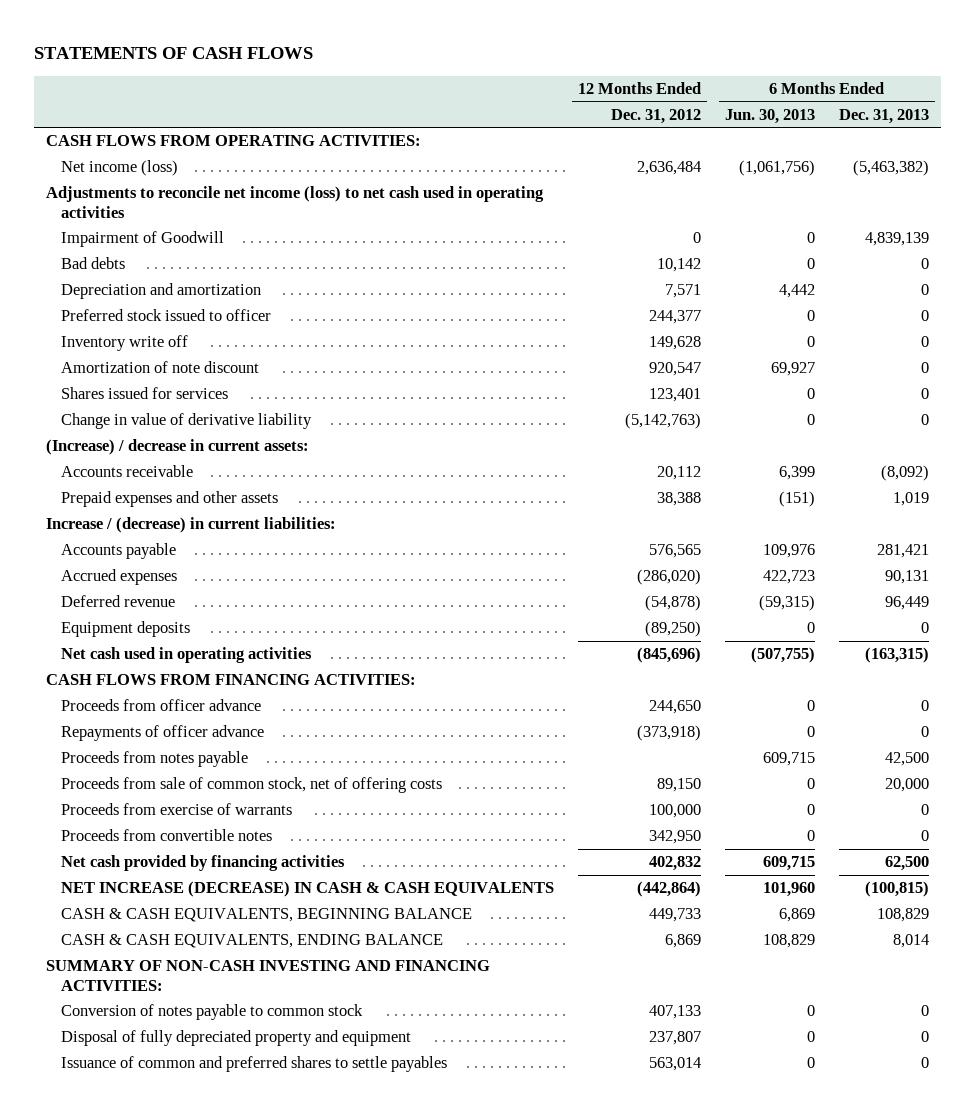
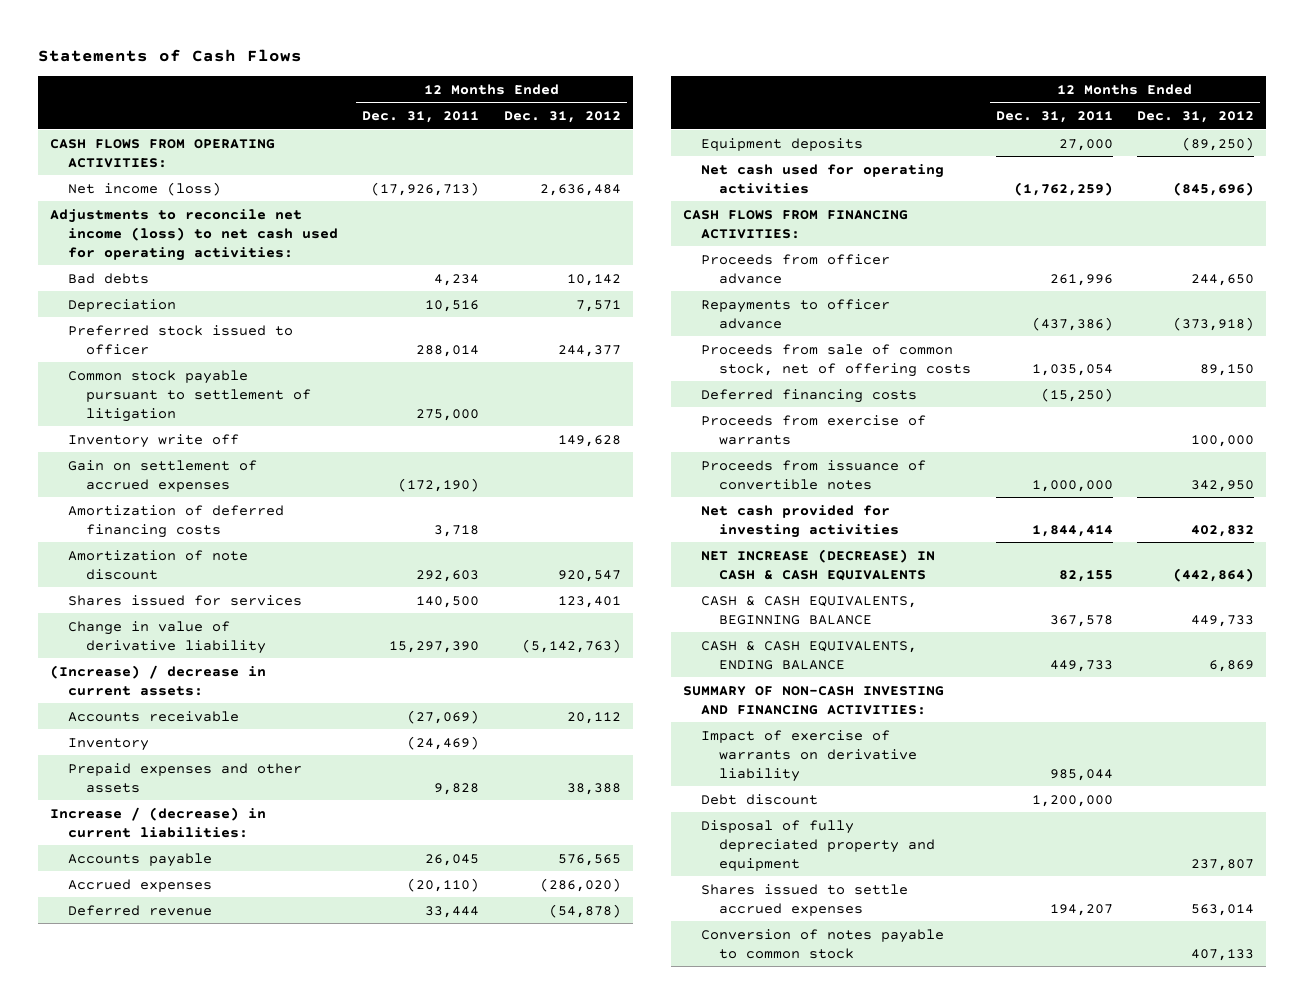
- STATEMENTS OF CASH FLOWS
+ Statements of Cash Flows
- | 12 Months Ended Dec. 31, 2012 | 6 Months Ended Jun. 30, 2013 | 6 Months Ended Dec. 31, 2013
+ | 12 Months Ended Dec. 31, 2011 | 12 Months Ended Dec. 31, 2012
- Adjustments to reconcile net income (loss) to net cash used in operating activities
- Impairment of Goodwill | 0 | 0 | 4,839,139
+ Adjustments to reconcile net income (loss) to net cash used for operating activities:
- Depreciation and amortization | 7,571 | 4,442 | 0
+ Depreciation | 10,516 | 7,571
+ Common stock payable pursuant to settlement of litigation | 275,000 |
+ Gain on settlement of accrued expenses | (172,190) |
+ Amortization of deferred financing costs | 3,718 |
+ Inventory | (24,469) |
- Net cash used in operating activities | (845,696) | (507,755) | (163,315)
+ Net cash used for operating activities | (1,762,259) | (845,696)
- Repayments of officer advance | (373,918) | 0 | 0
- Proceeds from notes payable | | 609,715 | 42,500
+ Repayments to officer advance | (437,386) | (373,918)
+ Deferred financing costs | (15,250) |
- Proceeds from convertible notes | 342,950 | 0 | 0
- Net cash provided by financing activities | 402,832 | 609,715 | 62,500
+ Proceeds from issuance of convertible notes | 1,000,000 | 342,950
+ Net cash provided for investing activities | 1,844,414 | 402,832
+ Impact of exercise of warrants on derivative liability | 985,044 |
+ Debt discount | 1,200,000 |
- Issuance of common and preferred shares to settle payables | 563,014 | 0 | 0
+ Shares issued to settle accrued expenses | 194,207 | 563,014
moved down: Conversion of notes payable to common stock | | 407,133

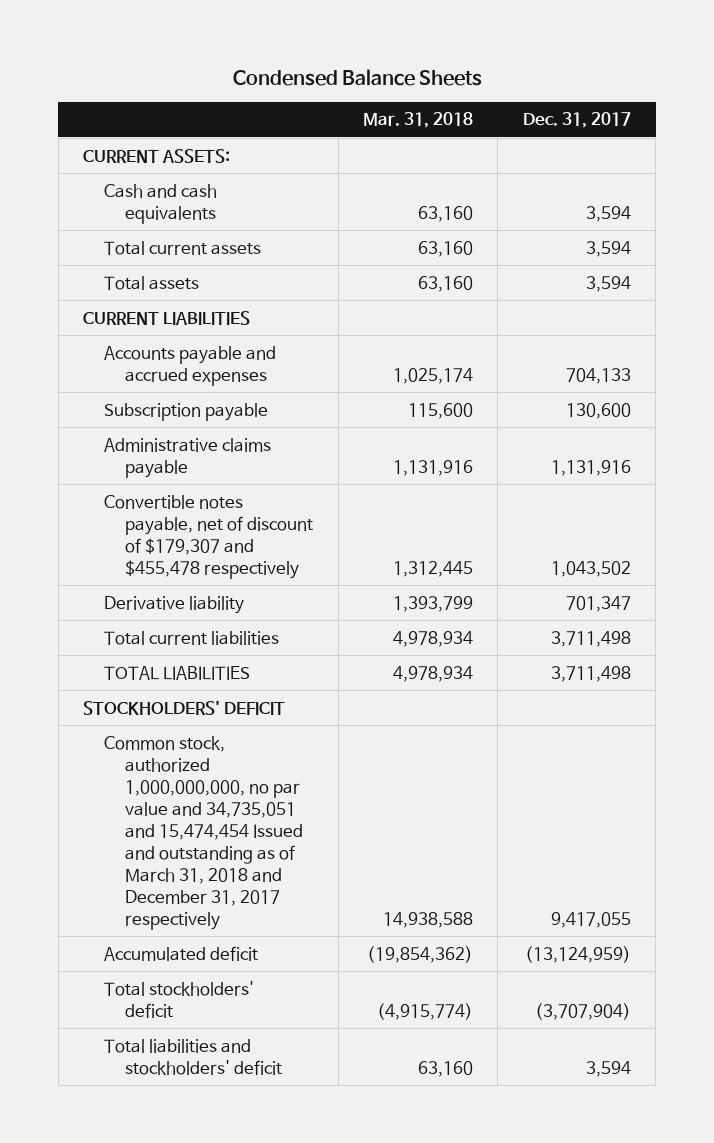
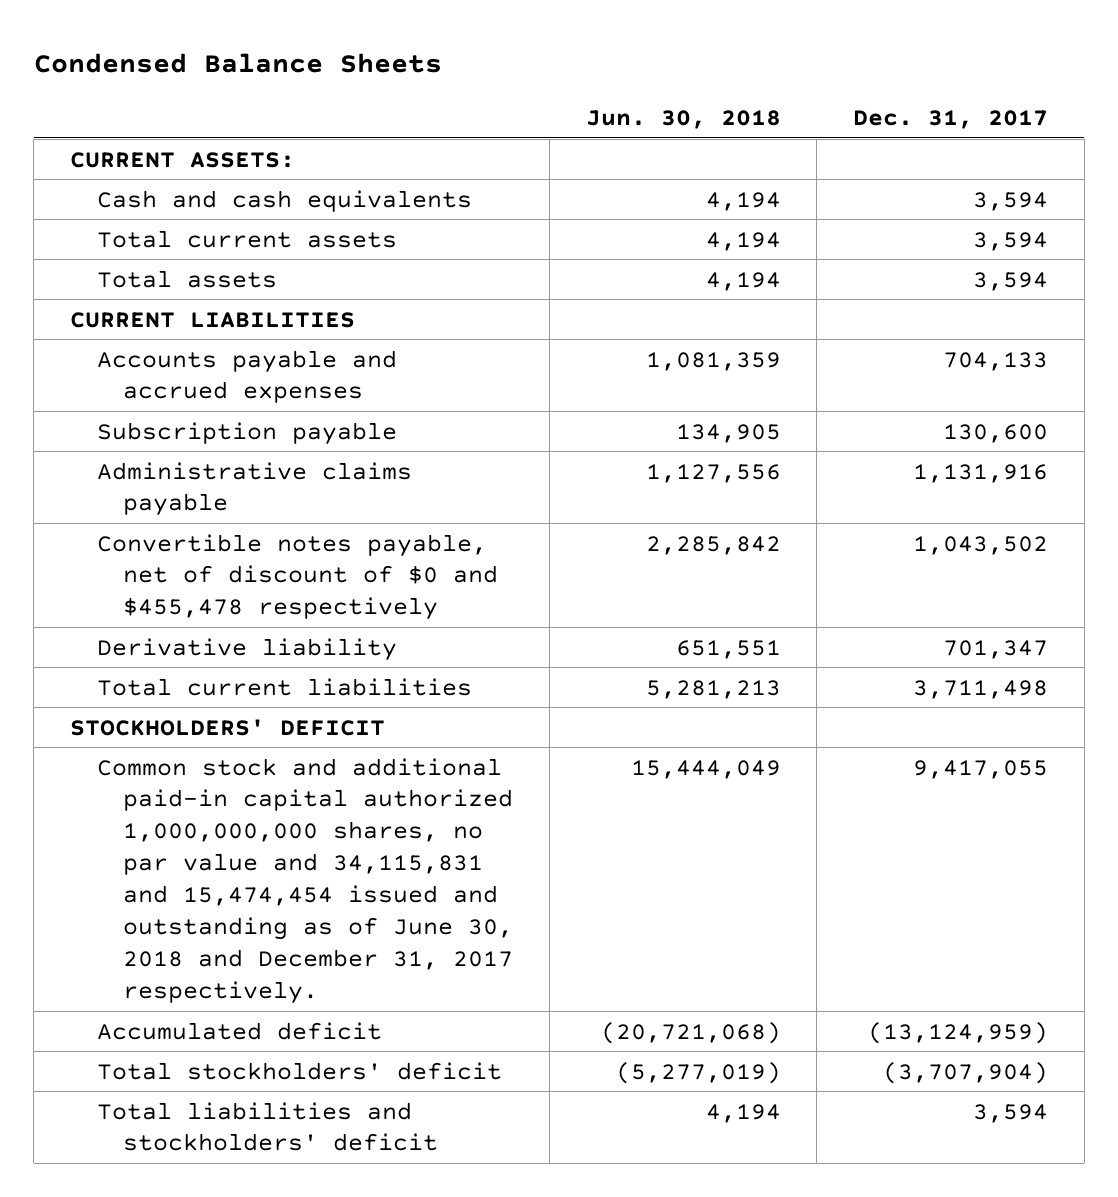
- | Mar. 31, 2018 | Dec. 31, 2017
+ | Jun. 30, 2018 | Dec. 31, 2017
- Convertible notes payable, net of discount of $179,307 and $455,478 respectively | 1,312,445 | 1,043,502
+ Convertible notes payable, net of discount of $0 and $455,478 respectively | 2,285,842 | 1,043,502
- TOTAL LIABILITIES | 4,978,934 | 3,711,498
- Common stock, authorized 1,000,000,000, no par value and 34,735,051 and 15,474,454 Issued and outstanding as of March 31, 2018 and December 31, 2017 respectively | 14,938,588 | 9,417,055
+ Common stock and additional paid-in capital authorized 1,000,000,000 shares, no par value and 34,115,831 and 15,474,454 issued and outstanding as of June 30, 2018 and December 31, 2017 respectively. | 15,444,049 | 9,417,055

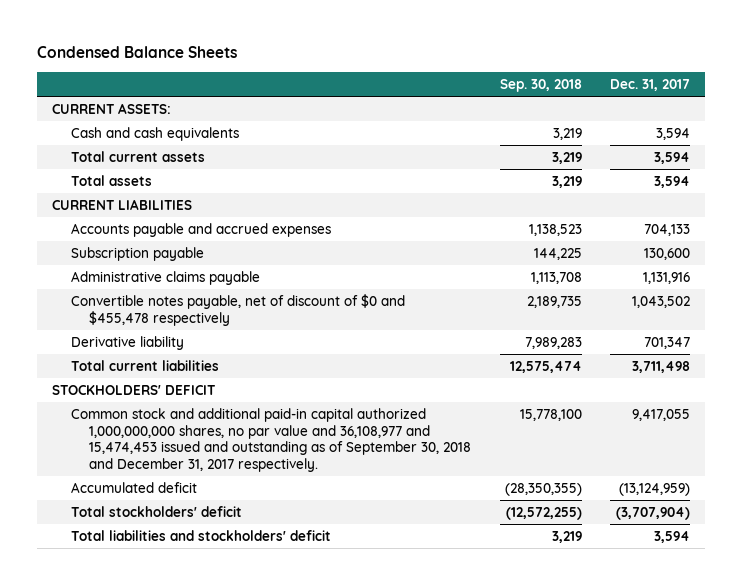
- | Jun. 30, 2018 | Dec. 31, 2017
+ | Sep. 30, 2018 | Dec. 31, 2017
- Common stock and additional paid-in capital authorized 1,000,000,000 shares, no par value and 34,115,831 and 15,474,454 issued and outstanding as of June 30, 2018 and December 31, 2017 respectively. | 15,444,049 | 9,417,055
+ Common stock and additional paid-in capital authorized 1,000,000,000 shares, no par value and 36,108,977 and 15,474,453 issued and outstanding as of September 30, 2018 and December 31, 2017 respectively. | 15,778,100 | 9,417,055

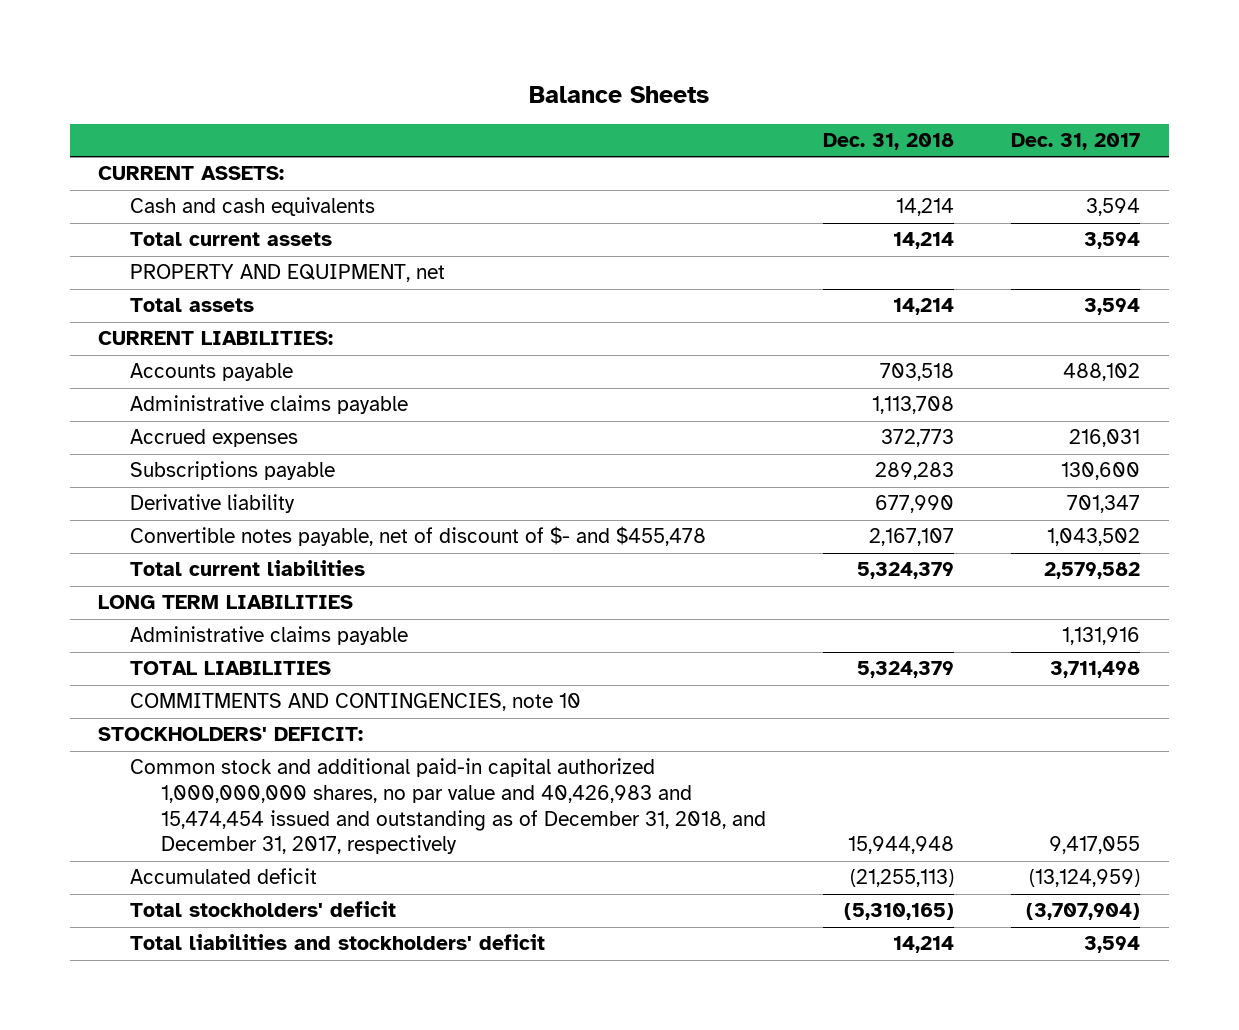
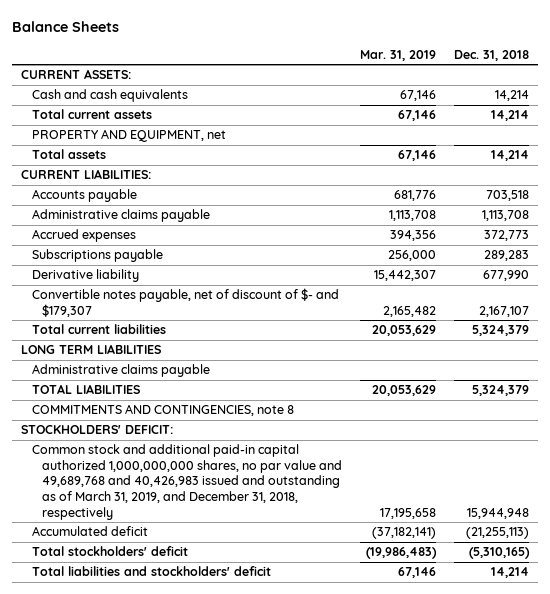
- | Dec. 31, 2018 | Dec. 31, 2017
+ | Mar. 31, 2019 | Dec. 31, 2018
- Convertible notes payable, net of discount of $- and $455,478 | 2,167,107 | 1,043,502
+ Convertible notes payable, net of discount of $- and $179,307 | 2,165,482 | 2,167,107
- COMMITMENTS AND CONTINGENCIES, note 10
+ COMMITMENTS AND CONTINGENCIES, note 8
- Common stock and additional paid-in capital authorized 1,000,000,000 shares, no par value and 40,426,983 and 15,474,454 issued and outstanding as of December 31, 2018, and December 31, 2017, respectively | 15,944,948 | 9,417,055
+ Common stock and additional paid-in capital authorized 1,000,000,000 shares, no par value and 49,689,768 and 40,426,983 issued and outstanding as of March 31, 2019, and December 31, 2018, respectively | 17,195,658 | 15,944,948

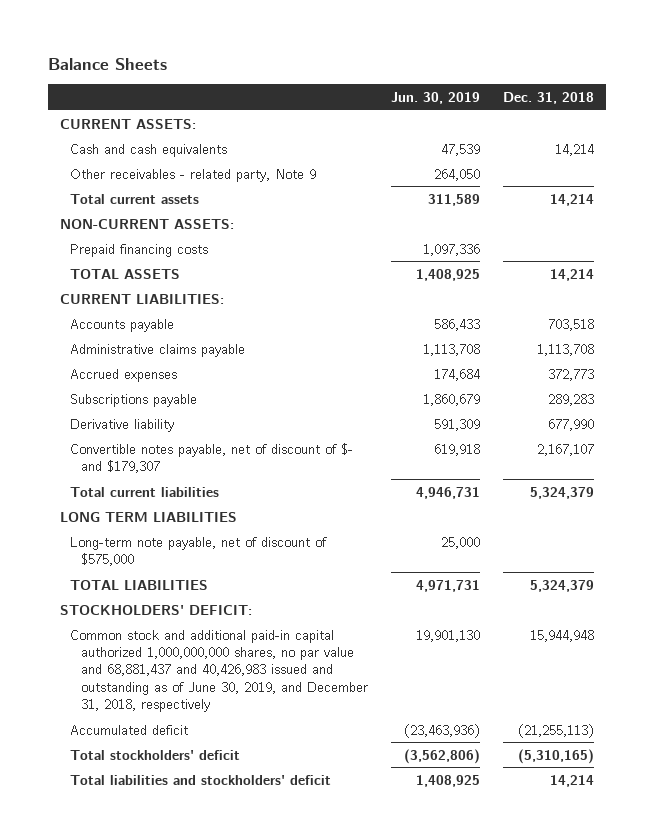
- | Mar. 31, 2019 | Dec. 31, 2018
+ | Jun. 30, 2019 | Dec. 31, 2018
+ Other receivables - related party, Note 9 | 264,050 |
- PROPERTY AND EQUIPMENT, net
- Total assets | 67,146 | 14,214
+ NON-CURRENT ASSETS:
+ Prepaid financing costs | 1,097,336 |
+ TOTAL ASSETS | 1,408,925 | 14,214
- Administrative claims payable
+ Long-term note payable, net of discount of $575,000 | 25,000 |
- COMMITMENTS AND CONTINGENCIES, note 8
- Common stock and additional paid-in capital authorized 1,000,000,000 shares, no par value and 49,689,768 and 40,426,983 issued and outstanding as of March 31, 2019, and December 31, 2018, respectively | 17,195,658 | 15,944,948
+ Common stock and additional paid-in capital authorized 1,000,000,000 shares, no par value and 68,881,437 and 40,426,983 issued and outstanding as of June 30, 2019, and December 31, 2018, respectively | 19,901,130 | 15,944,948

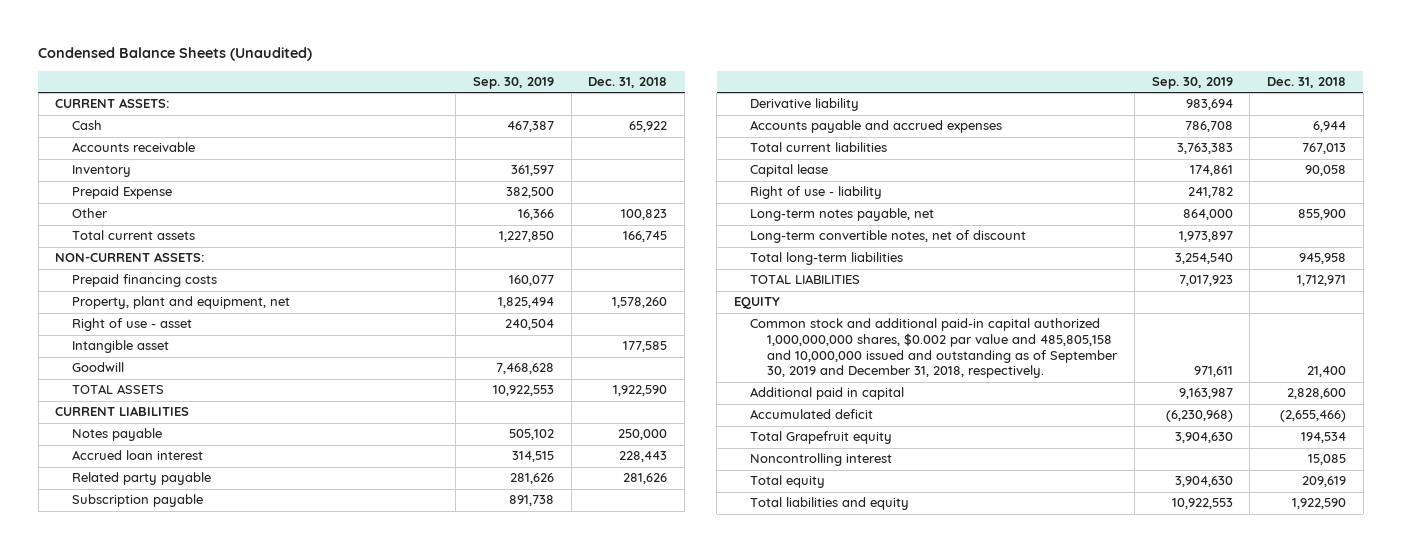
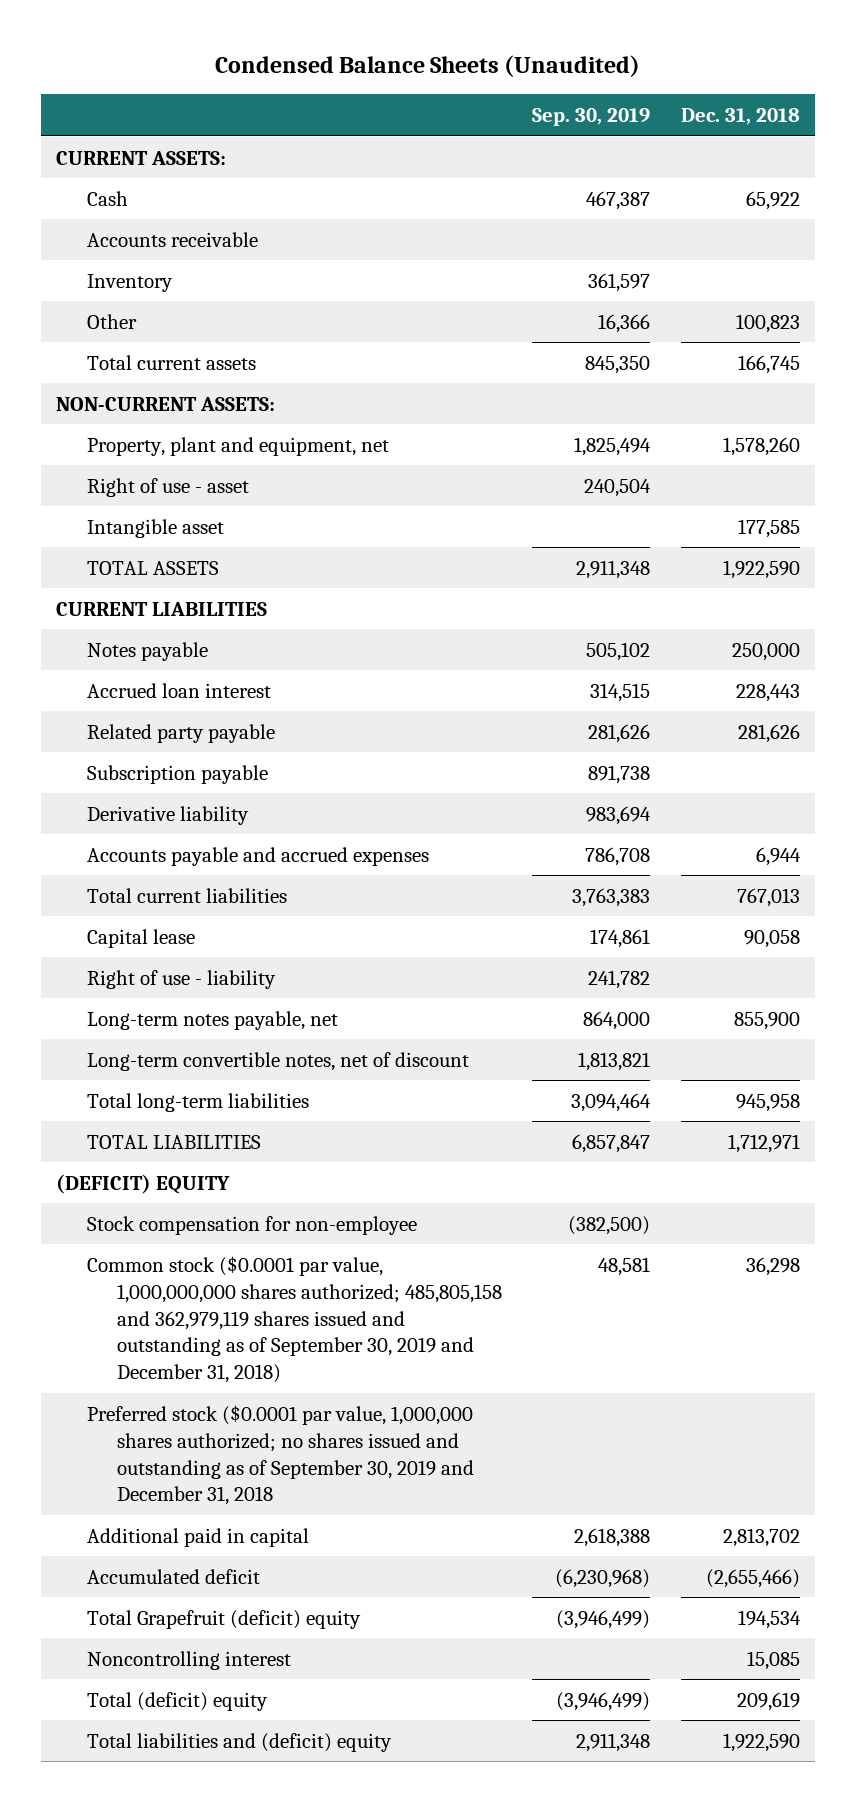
- Prepaid Expense | 382,500 |
- Total current assets | 1,227,850 | 166,745
+ Total current assets | 845,350 | 166,745
- Prepaid financing costs | 160,077 |
- Goodwill | 7,468,628 |
- TOTAL ASSETS | 10,922,553 | 1,922,590
+ TOTAL ASSETS | 2,911,348 | 1,922,590
- Long-term convertible notes, net of discount | 1,973,897 |
- Total long-term liabilities | 3,254,540 | 945,958
- TOTAL LIABILITIES | 7,017,923 | 1,712,971
- EQUITY
- Common stock and additional paid-in capital authorized 1,000,000,000 shares, $0.002 par value and 485,805,158 and 10,000,000 issued and outstanding as of September 30, 2019 and December 31, 2018, respectively. | 971,611 | 21,400
- Additional paid in capital | 9,163,987 | 2,828,600
+ Long-term convertible notes, net of discount | 1,813,821 |
+ Total long-term liabilities | 3,094,464 | 945,958
+ TOTAL LIABILITIES | 6,857,847 | 1,712,971
+ (DEFICIT) EQUITY
+ Stock compensation for non-employee | (382,500) |
+ Common stock ($0.0001 par value, 1,000,000,000 shares authorized; 485,805,158 and 362,979,119 shares issued and outstanding as of September 30, 2019 and December 31, 2018) | 48,581 | 36,298
+ Preferred stock ($0.0001 par value, 1,000,000 shares authorized; no shares issued and outstanding as of September 30, 2019 and December 31, 2018
+ Additional paid in capital | 2,618,388 | 2,813,702
- Total Grapefruit equity | 3,904,630 | 194,534
+ Total Grapefruit (deficit) equity | (3,946,499) | 194,534
- Total equity | 3,904,630 | 209,619
- Total liabilities and equity | 10,922,553 | 1,922,590
+ Total (deficit) equity | (3,946,499) | 209,619
+ Total liabilities and (deficit) equity | 2,911,348 | 1,922,590

